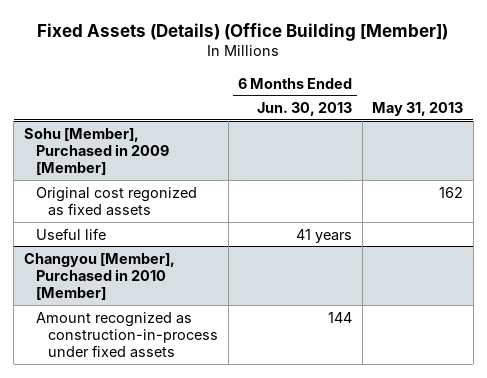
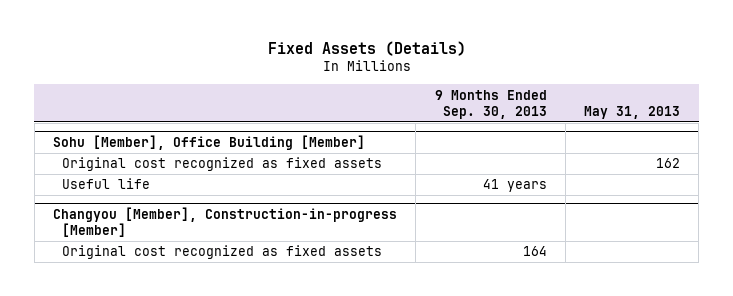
- Fixed Assets (Details) (Office Building [Member])
+ Fixed Assets (Details)
- | 6 Months Ended Jun. 30, 2013 | May 31, 2013
+ | 9 Months Ended Sep. 30, 2013 | May 31, 2013
- Sohu [Member], Purchased in 2009 [Member]
- Original cost regonized as fixed assets | | 162
- Useful life | 41 years |
- Changyou [Member], Purchased in 2010 [Member]
- Amount recognized as construction-in-process under fixed assets | 144 |
+ Sohu [Member], Office Building [Member]
+ Original cost recognized as fixed assets | | 162
+ Useful life | 41 years |
+ Changyou [Member], Construction-in-progress [Member]
+ Original cost recognized as fixed assets | 164 |

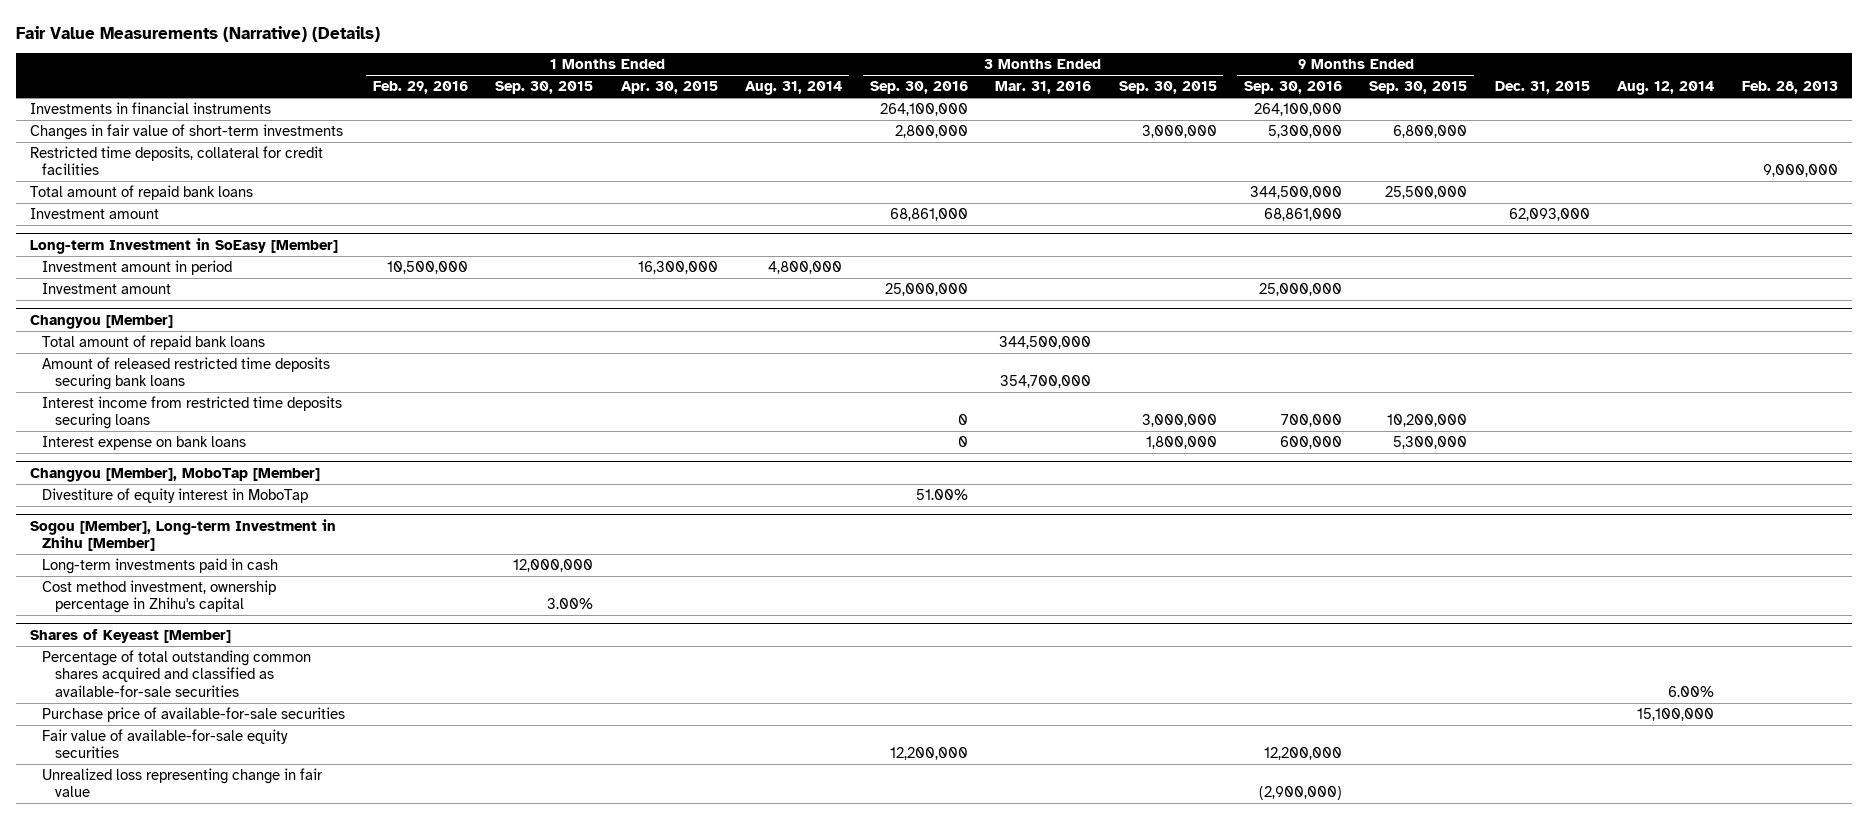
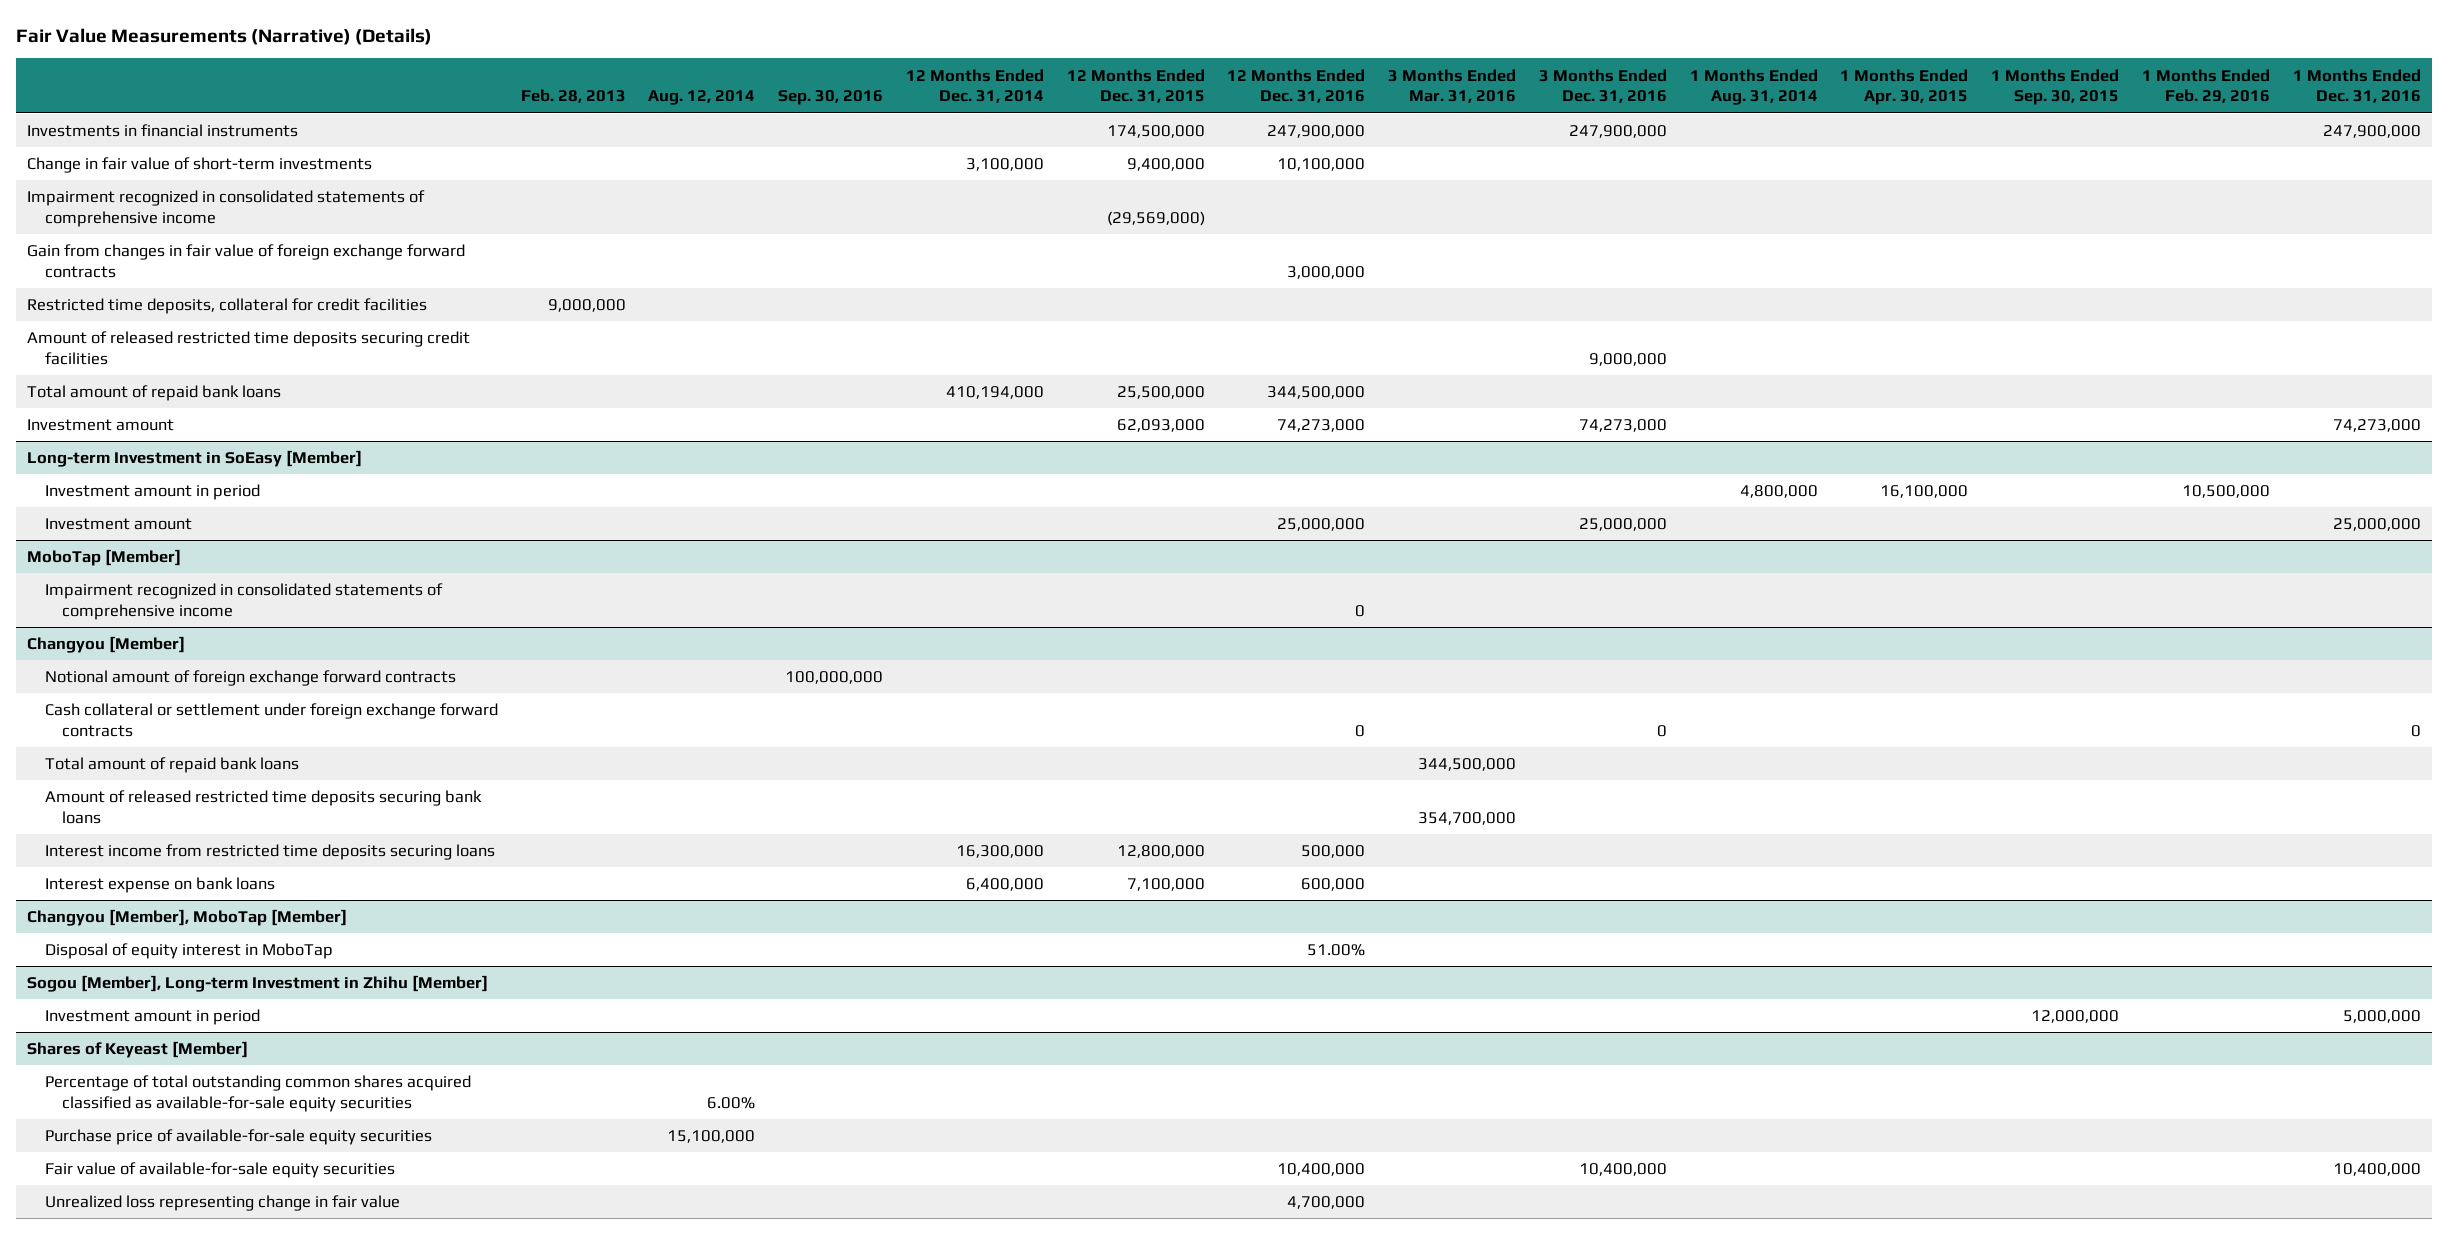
- | 1 Months Ended Feb. 29, 2016 | 1 Months Ended Sep. 30, 2015 | 1 Months Ended Apr. 30, 2015 | 1 Months Ended Aug. 31, 2014 | 3 Months Ended Sep. 30, 2016 | 3 Months Ended Mar. 31, 2016 | 3 Months Ended Sep. 30, 2015 | 9 Months Ended Sep. 30, 2016 | 9 Months Ended Sep. 30, 2015 | Dec. 31, 2015 | Aug. 12, 2014 | Feb. 28, 2013
+ | Feb. 28, 2013 | Aug. 12, 2014 | Sep. 30, 2016 | 12 Months Ended Dec. 31, 2014 | 12 Months Ended Dec. 31, 2015 | 12 Months Ended Dec. 31, 2016 | 3 Months Ended Mar. 31, 2016 | 3 Months Ended Dec. 31, 2016 | 1 Months Ended Aug. 31, 2014 | 1 Months Ended Apr. 30, 2015 | 1 Months Ended Sep. 30, 2015 | 1 Months Ended Feb. 29, 2016 | 1 Months Ended Dec. 31, 2016
- Changes in fair value of short-term investments | | | | | 2,800,000 | | 3,000,000 | 5,300,000 | 6,800,000 | | |
+ Change in fair value of short-term investments | | | | 3,100,000 | 9,400,000 | 10,100,000 | | | | | | |
+ Impairment recognized in consolidated statements of comprehensive income | | | | | (29,569,000) | | | | | | | |
+ Gain from changes in fair value of foreign exchange forward contracts | | | | | | 3,000,000 | | | | | | |
+ Amount of released restricted time deposits securing credit facilities | | | | | | | | 9,000,000 | | | | |
@ Long-term Investment in SoEasy [Member]
- Investment amount in period | 10,500,000 | | 16,300,000 | 4,800,000 | | | | | | | |
+ Investment amount in period | | | | | | | | | 4,800,000 | 16,100,000 | | 10,500,000 |
+ MoboTap [Member]
+ Impairment recognized in consolidated statements of comprehensive income | | | | | | 0 | | | | | | |
@ Changyou [Member]
+ Notional amount of foreign exchange forward contracts | | | 100,000,000 | | | | | | | | | |
+ Cash collateral or settlement under foreign exchange forward contracts | | | | | | 0 | | 0 | | | | | 0
@ Changyou [Member], MoboTap [Member]
- Divestiture of equity interest in MoboTap | | | | | 51.00% | | | | | | |
+ Disposal of equity interest in MoboTap | | | | | | 51.00% | | | | | | |
@ Sogou [Member], Long-term Investment in Zhihu [Member]
- Long-term investments paid in cash | | 12,000,000 | | | | | | | | | |
- Cost method investment, ownership percentage in Zhihu's capital | | 3.00% | | | | | | | | | |
+ Investment amount in period | | | | | | | | | | | 12,000,000 | | 5,000,000
@ Shares of Keyeast [Member]
- Percentage of total outstanding common shares acquired and classified as available-for-sale securities | | | | | | | | | | | 6.00% |
- Purchase price of available-for-sale securities | | | | | | | | | | | 15,100,000 |
+ Percentage of total outstanding common shares acquired classified as available-for-sale equity securities | | 6.00% | | | | | | | | | | |
+ Purchase price of available-for-sale equity securities | | 15,100,000 | | | | | | | | | | |

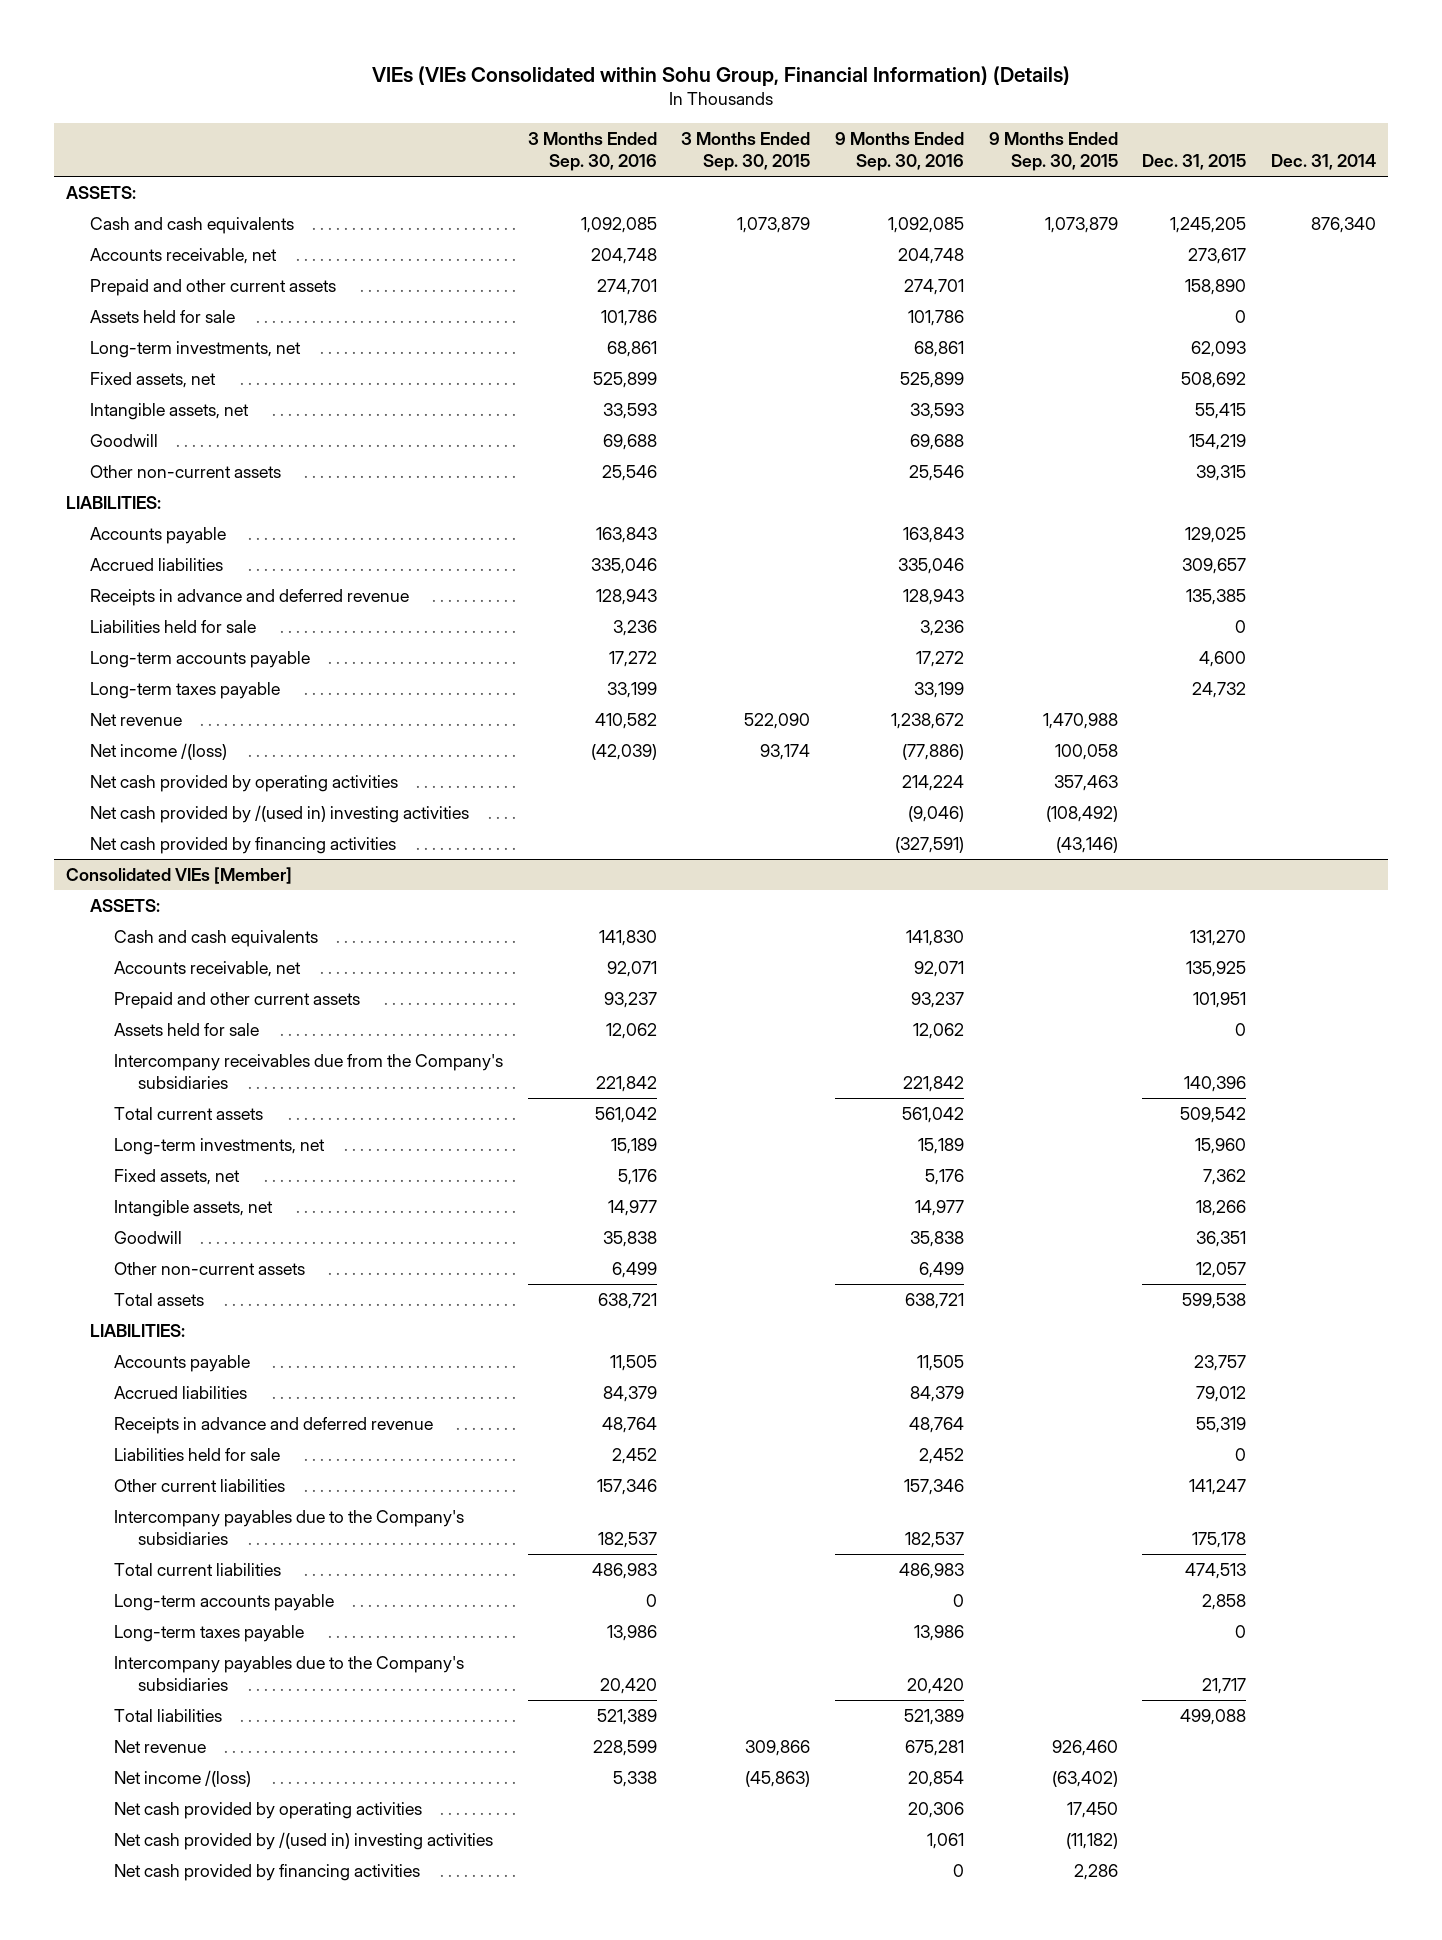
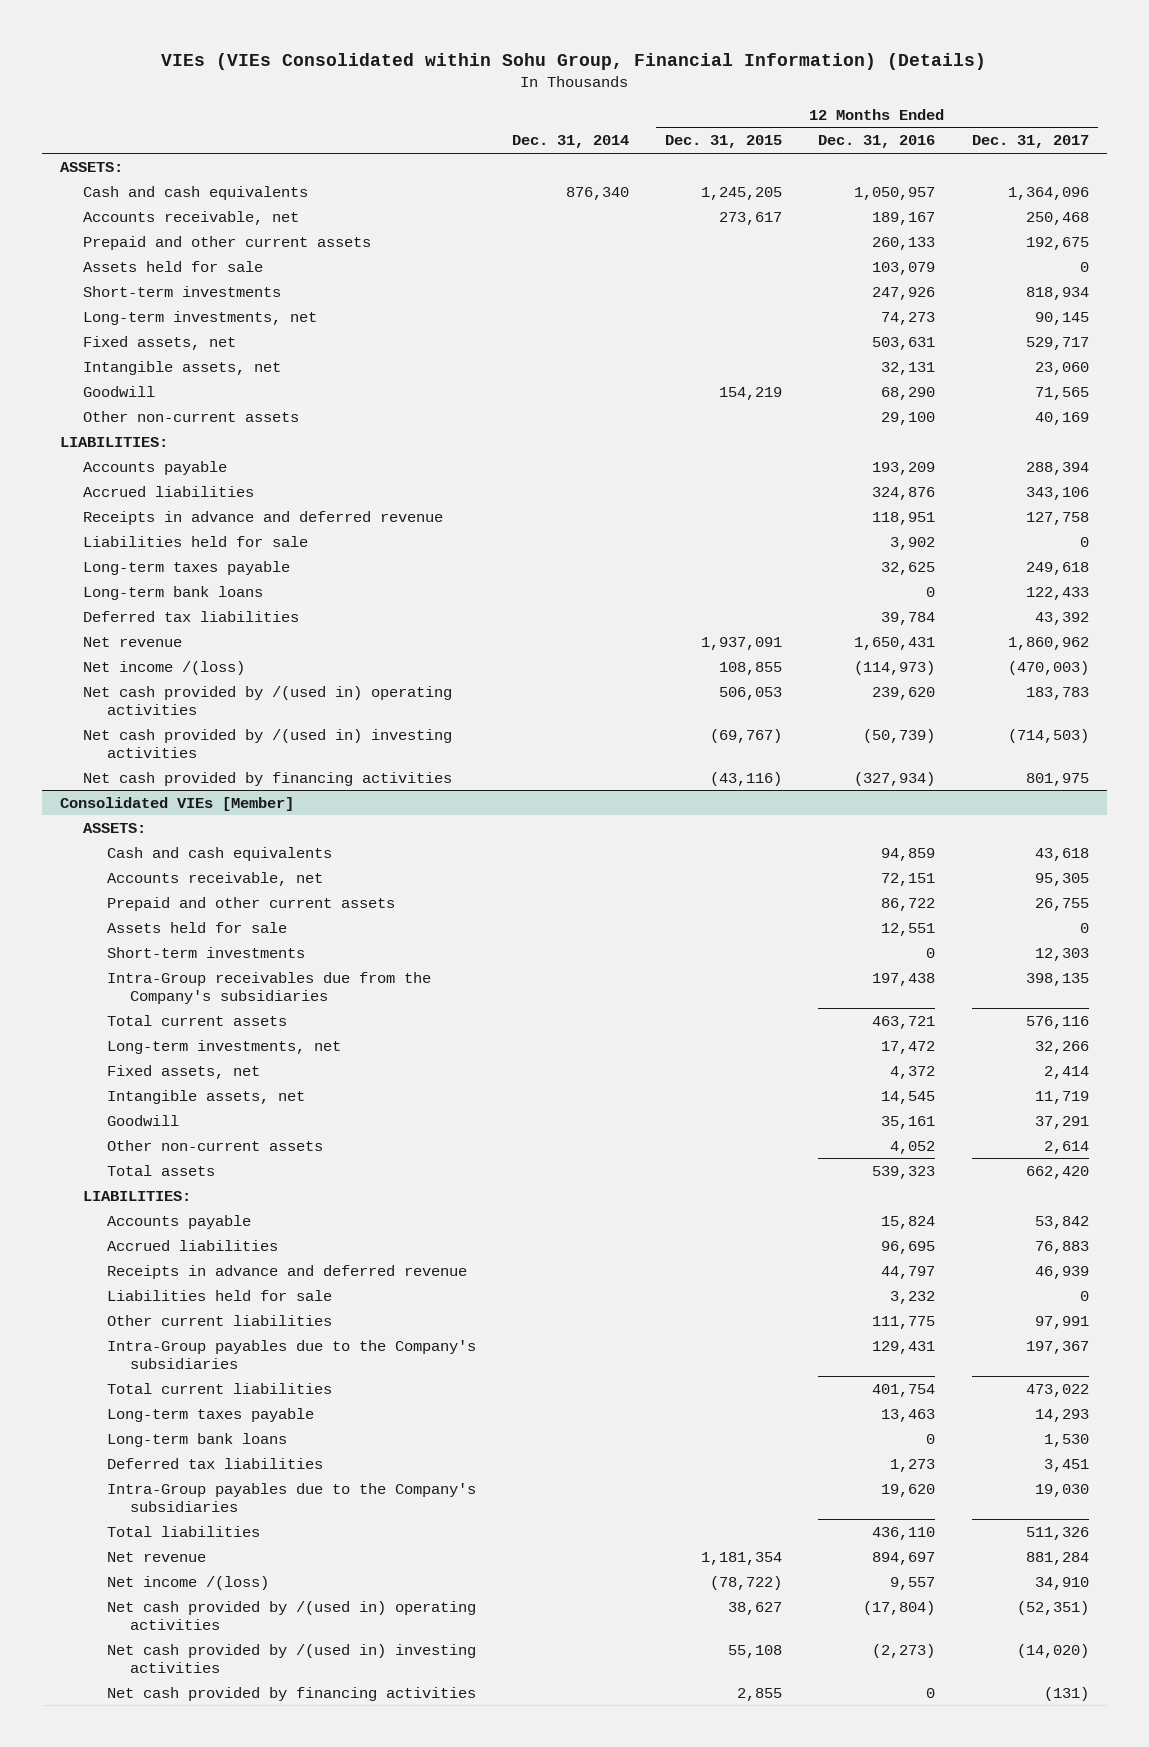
- | 3 Months Ended Sep. 30, 2016 | 3 Months Ended Sep. 30, 2015 | 9 Months Ended Sep. 30, 2016 | 9 Months Ended Sep. 30, 2015 | Dec. 31, 2015 | Dec. 31, 2014
+ | Dec. 31, 2014 | 12 Months Ended Dec. 31, 2015 | 12 Months Ended Dec. 31, 2016 | 12 Months Ended Dec. 31, 2017
+ Short-term investments | | | 247,926 | 818,934
- Long-term accounts payable | 17,272 | | 17,272 | | 4,600 |
+ Long-term bank loans | | | 0 | 122,433
+ Deferred tax liabilities | | | 39,784 | 43,392
- Net cash provided by operating activities | | | 214,224 | 357,463 | |
+ Net cash provided by /(used in) operating activities | | 506,053 | 239,620 | 183,783
@ Consolidated VIEs [Member]
- Intercompany receivables due from the Company's subsidiaries | 221,842 | | 221,842 | | 140,396 |
+ Short-term investments | | | 0 | 12,303
+ Intra-Group receivables due from the Company's subsidiaries | | | 197,438 | 398,135
- Intercompany payables due to the Company's subsidiaries | 182,537 | | 182,537 | | 175,178 |
+ Intra-Group payables due to the Company's subsidiaries | | | 129,431 | 197,367
- Long-term accounts payable | 0 | | 0 | | 2,858 |
- Intercompany payables due to the Company's subsidiaries | 20,420 | | 20,420 | | 21,717 |
+ Long-term bank loans | | | 0 | 1,530
+ Deferred tax liabilities | | | 1,273 | 3,451
+ Intra-Group payables due to the Company's subsidiaries | | | 19,620 | 19,030
- Net cash provided by operating activities | | | 20,306 | 17,450 | |
+ Net cash provided by /(used in) operating activities | | 38,627 | (17,804) | (52,351)

